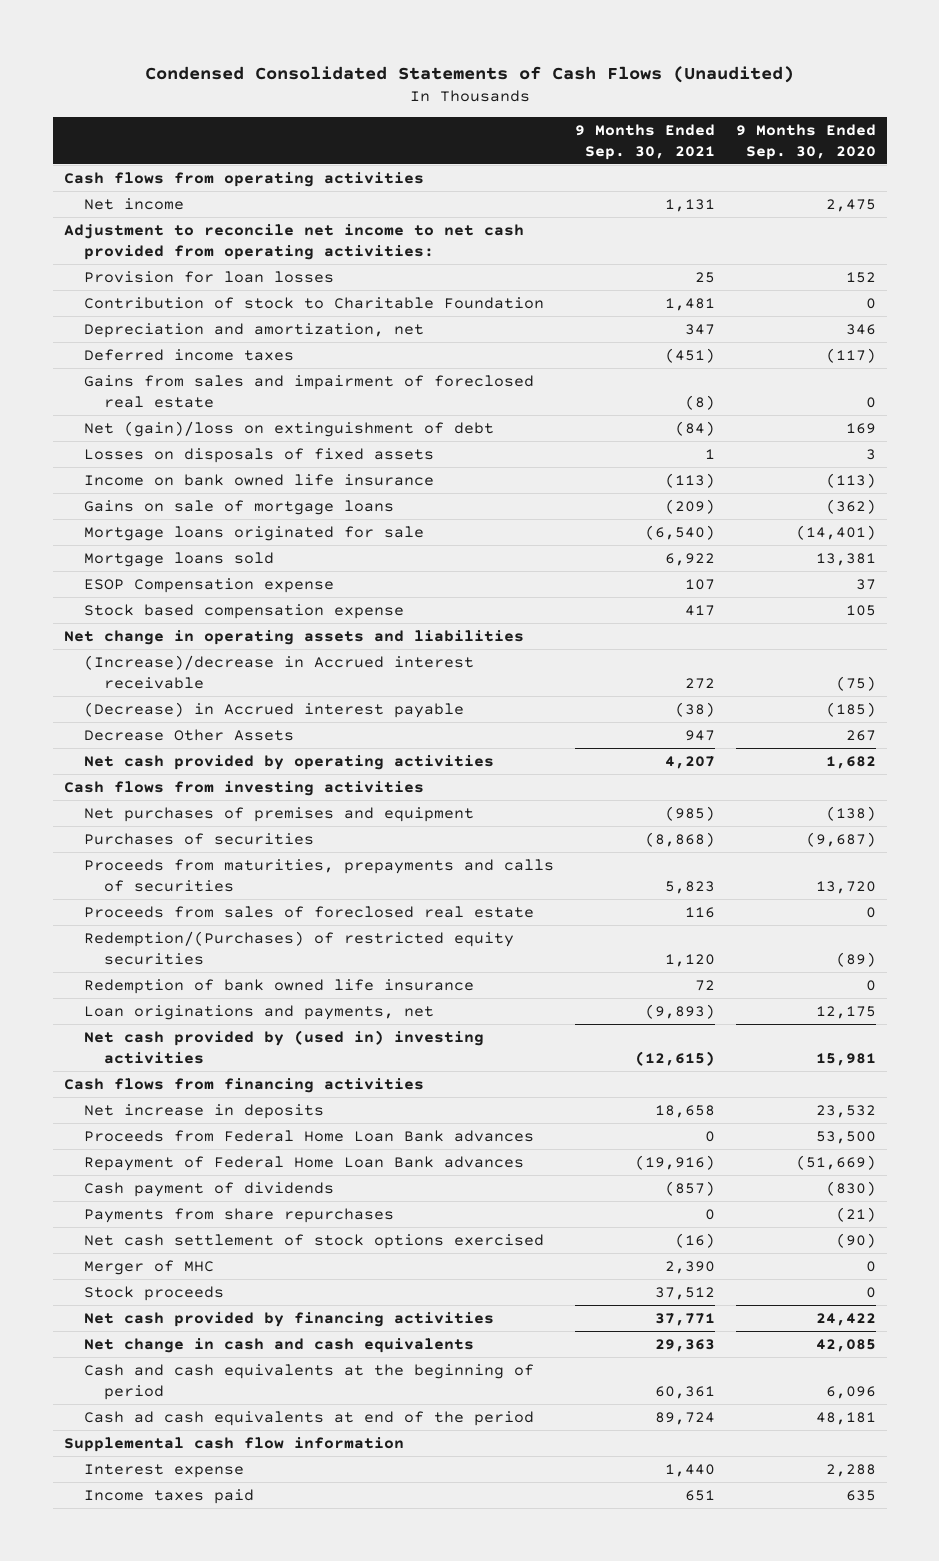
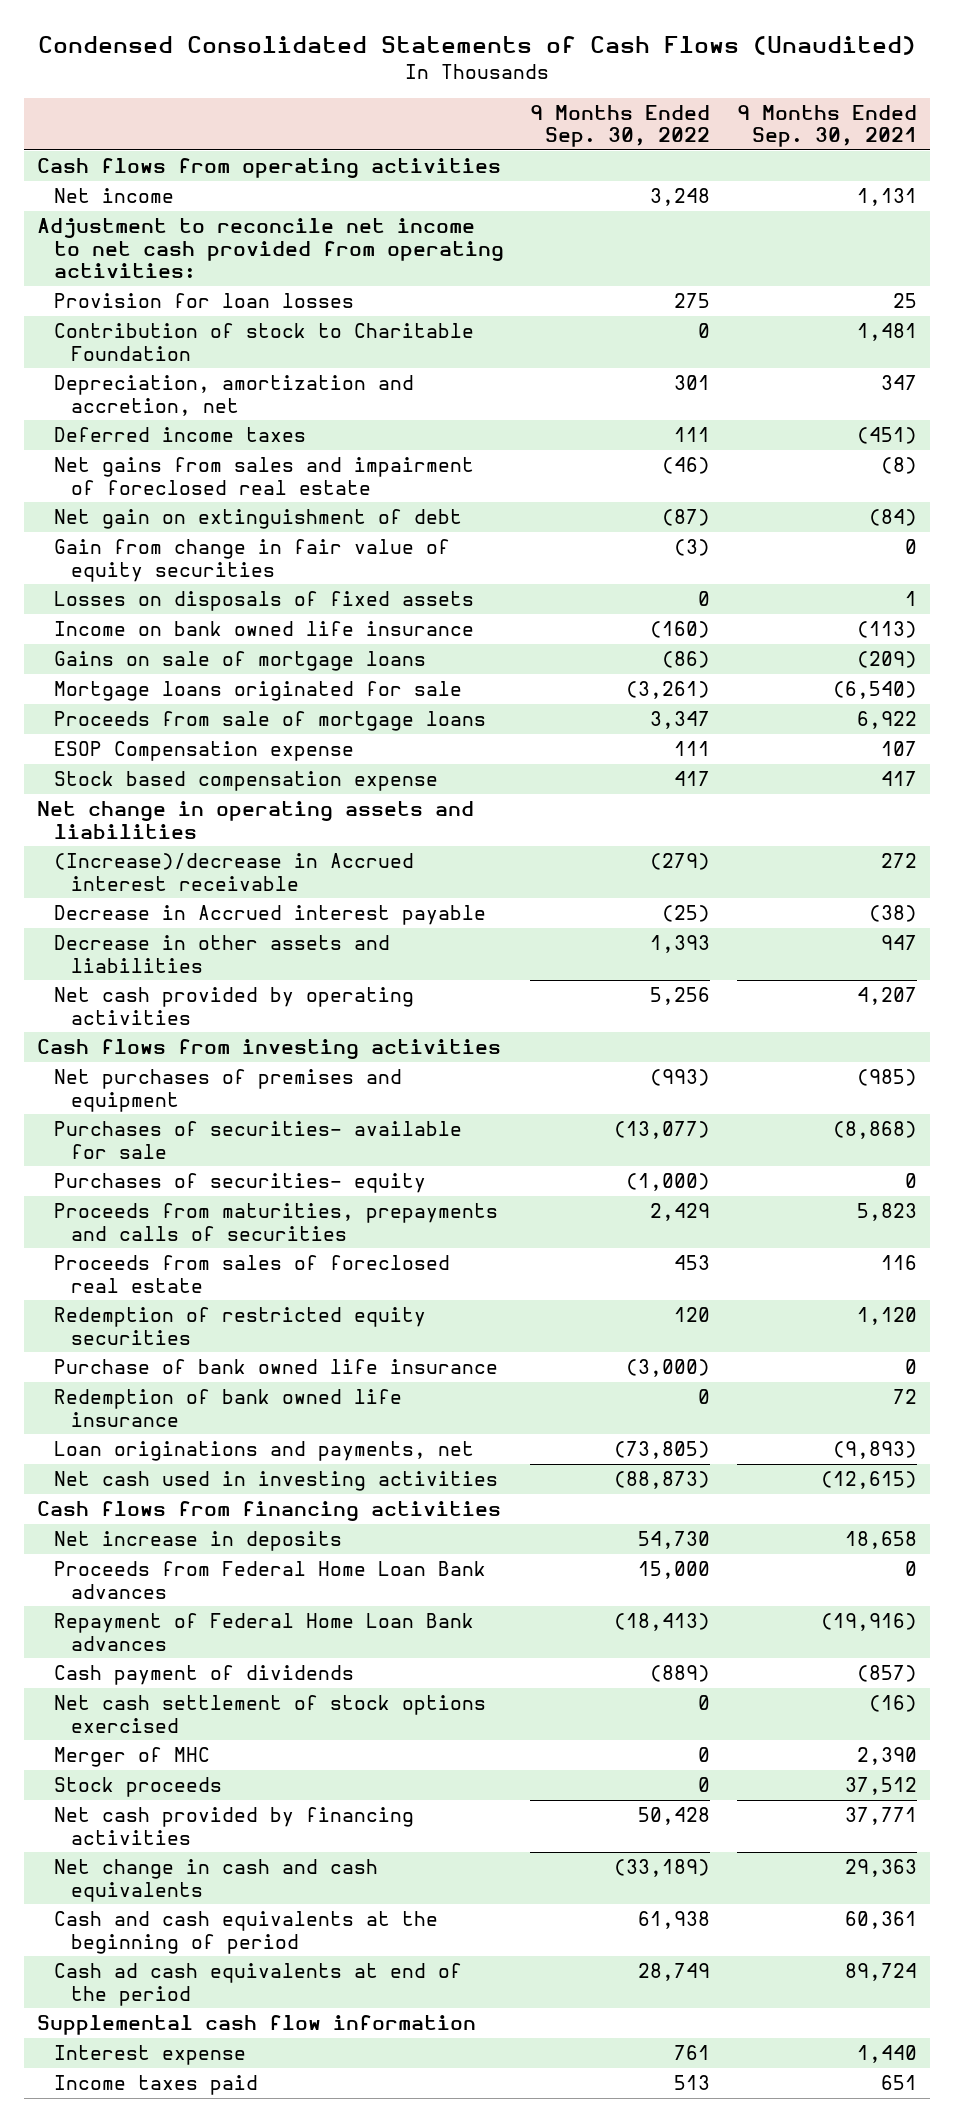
- | 9 Months Ended Sep. 30, 2021 | 9 Months Ended Sep. 30, 2020
+ | 9 Months Ended Sep. 30, 2022 | 9 Months Ended Sep. 30, 2021
- Depreciation and amortization, net | 347 | 346
+ Depreciation, amortization and accretion, net | 301 | 347
- Gains from sales and impairment of foreclosed real estate | (8) | 0
- Net (gain)/loss on extinguishment of debt | (84) | 169
+ Net gains from sales and impairment of foreclosed real estate | (46) | (8)
+ Net gain on extinguishment of debt | (87) | (84)
+ Gain from change in fair value of equity securities | (3) | 0
- Mortgage loans sold | 6,922 | 13,381
+ Proceeds from sale of mortgage loans | 3,347 | 6,922
- (Decrease) in Accrued interest payable | (38) | (185)
- Decrease Other Assets | 947 | 267
+ Decrease in Accrued interest payable | (25) | (38)
+ Decrease in other assets and liabilities | 1,393 | 947
- Purchases of securities | (8,868) | (9,687)
+ Purchases of securities- available for sale | (13,077) | (8,868)
+ Purchases of securities- equity | (1,000) | 0
- Redemption/(Purchases) of restricted equity securities | 1,120 | (89)
+ Redemption of restricted equity securities | 120 | 1,120
+ Purchase of bank owned life insurance | (3,000) | 0
- Net cash provided by (used in) investing activities | (12,615) | 15,981
+ Net cash used in investing activities | (88,873) | (12,615)
- Payments from share repurchases | 0 | (21)

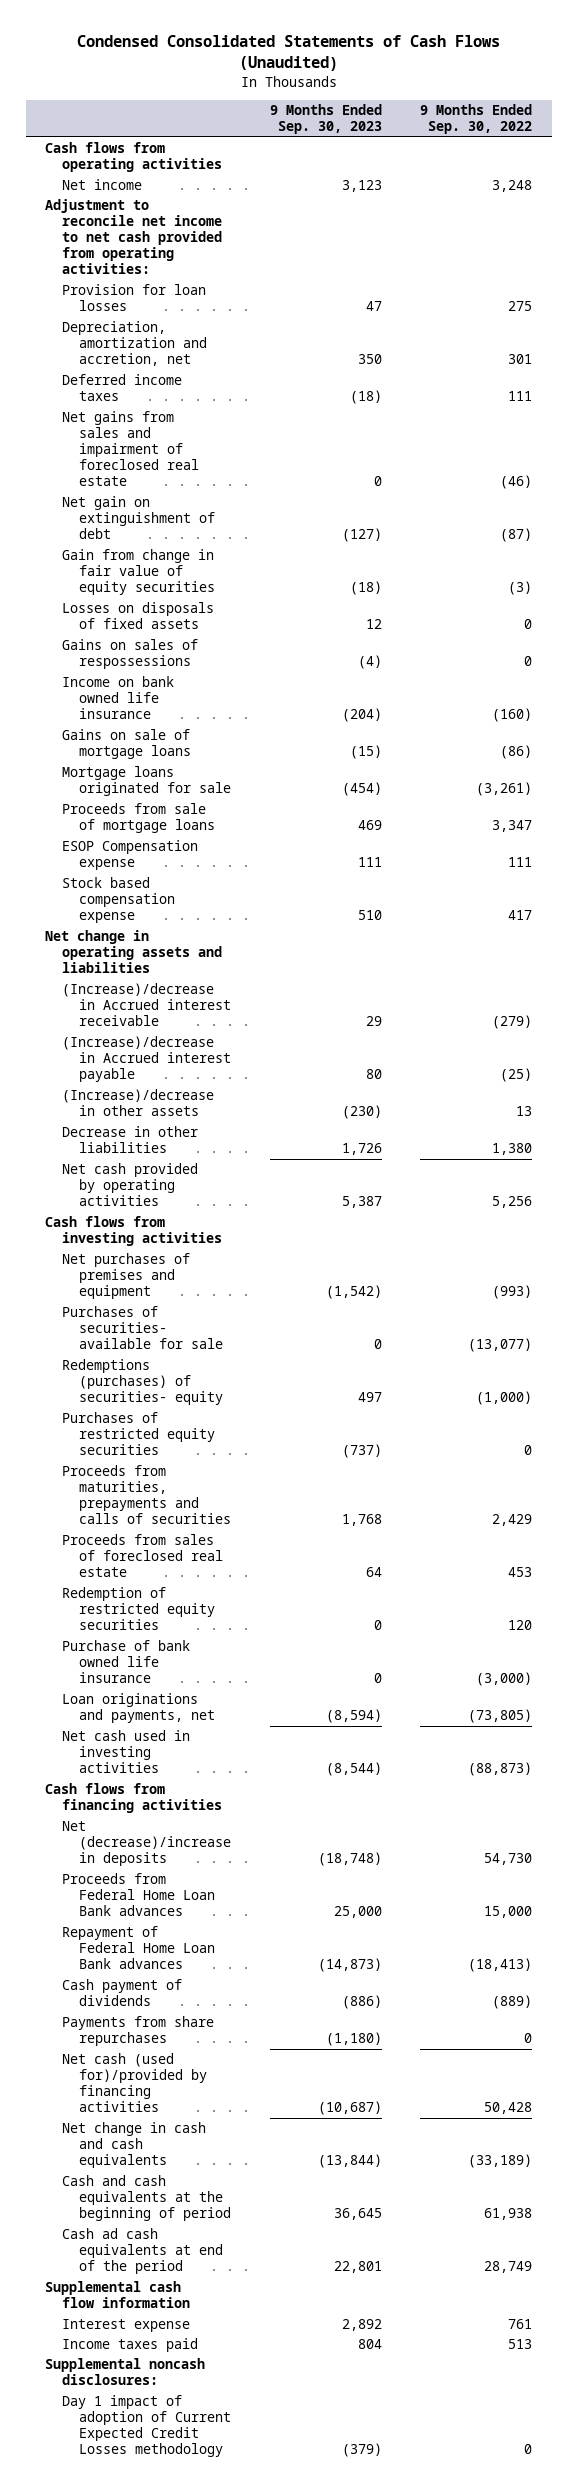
- | 9 Months Ended Sep. 30, 2022 | 9 Months Ended Sep. 30, 2021
+ | 9 Months Ended Sep. 30, 2023 | 9 Months Ended Sep. 30, 2022
- Contribution of stock to Charitable Foundation | 0 | 1,481
+ Gains on sales of respossessions | (4) | 0
- Decrease in Accrued interest payable | (25) | (38)
- Decrease in other assets and liabilities | 1,393 | 947
+ (Increase)/decrease in Accrued interest payable | 80 | (25)
+ (Increase)/decrease in other assets | (230) | 13
+ Decrease in other liabilities | 1,726 | 1,380
- Purchases of securities- equity | (1,000) | 0
+ Redemptions (purchases) of securities- equity | 497 | (1,000)
+ Purchases of restricted equity securities | (737) | 0
- Redemption of bank owned life insurance | 0 | 72
- Net increase in deposits | 54,730 | 18,658
+ Net (decrease)/increase in deposits | (18,748) | 54,730
- Net cash settlement of stock options exercised | 0 | (16)
- Merger of MHC | 0 | 2,390
- Stock proceeds | 0 | 37,512
- Net cash provided by financing activities | 50,428 | 37,771
+ Payments from share repurchases | (1,180) | 0
+ Net cash (used for)/provided by financing activities | (10,687) | 50,428
+ Supplemental noncash disclosures:
+ Day 1 impact of adoption of Current Expected Credit Losses methodology | (379) | 0

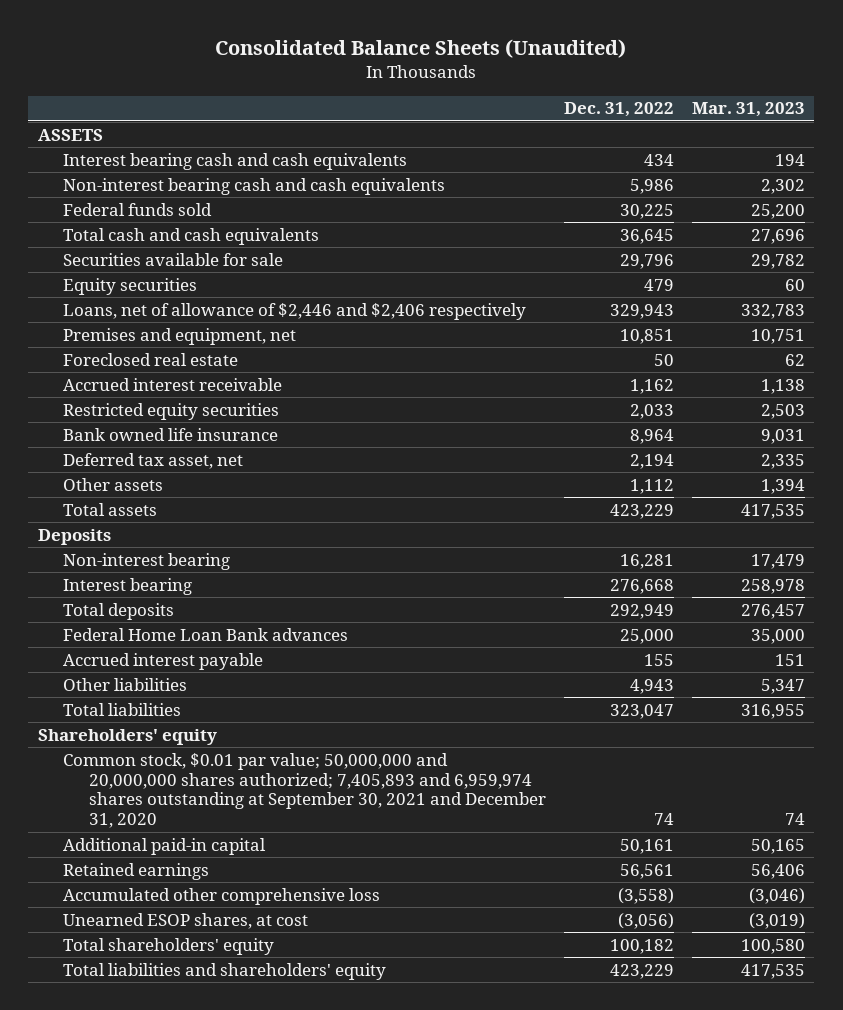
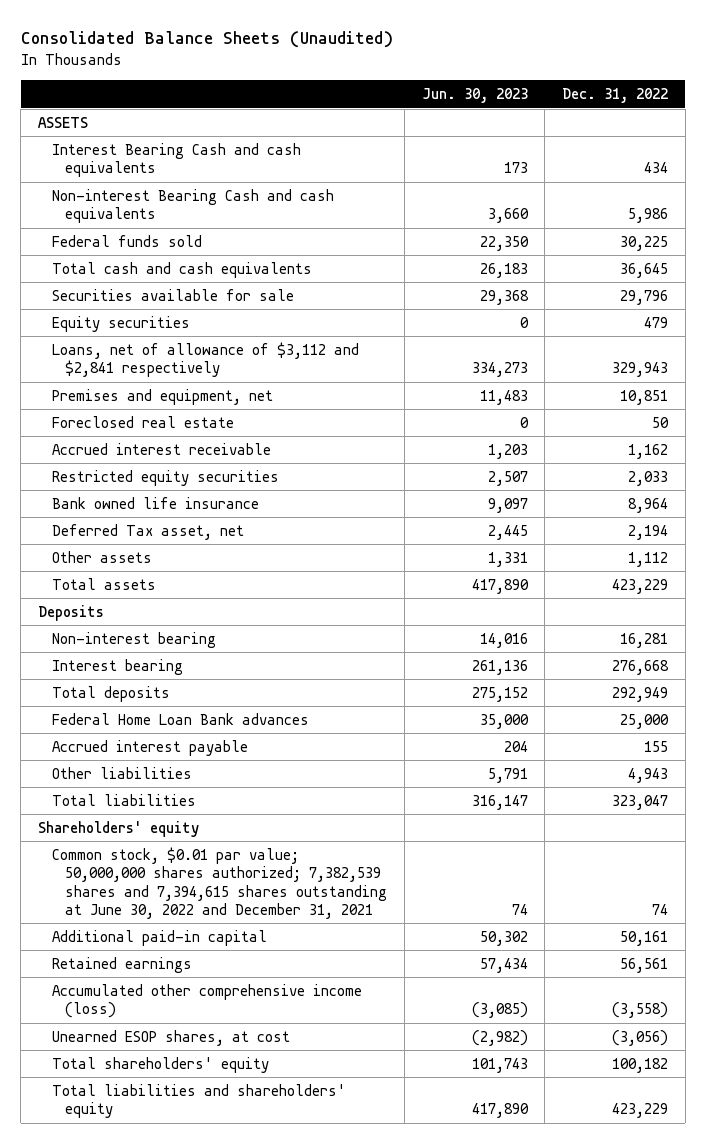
- | Dec. 31, 2022 | Mar. 31, 2023
+ | Jun. 30, 2023 | Dec. 31, 2022
- Interest bearing cash and cash equivalents | 434 | 194
- Non-interest bearing cash and cash equivalents | 5,986 | 2,302
+ Interest Bearing Cash and cash equivalents | 173 | 434
+ Non-interest Bearing Cash and cash equivalents | 3,660 | 5,986
- Loans, net of allowance of $2,446 and $2,406 respectively | 329,943 | 332,783
+ Loans, net of allowance of $3,112 and $2,841 respectively | 334,273 | 329,943
- Deferred tax asset, net | 2,194 | 2,335
+ Deferred Tax asset, net | 2,445 | 2,194
- Common stock, $0.01 par value; 50,000,000 and 20,000,000 shares authorized; 7,405,893 and 6,959,974 shares outstanding at September 30, 2021 and December 31, 2020 | 74 | 74
+ Common stock, $0.01 par value; 50,000,000 shares authorized; 7,382,539 shares and 7,394,615 shares outstanding at June 30, 2022 and December 31, 2021 | 74 | 74
- Accumulated other comprehensive loss | (3,558) | (3,046)
+ Accumulated other comprehensive income (loss) | (3,085) | (3,558)

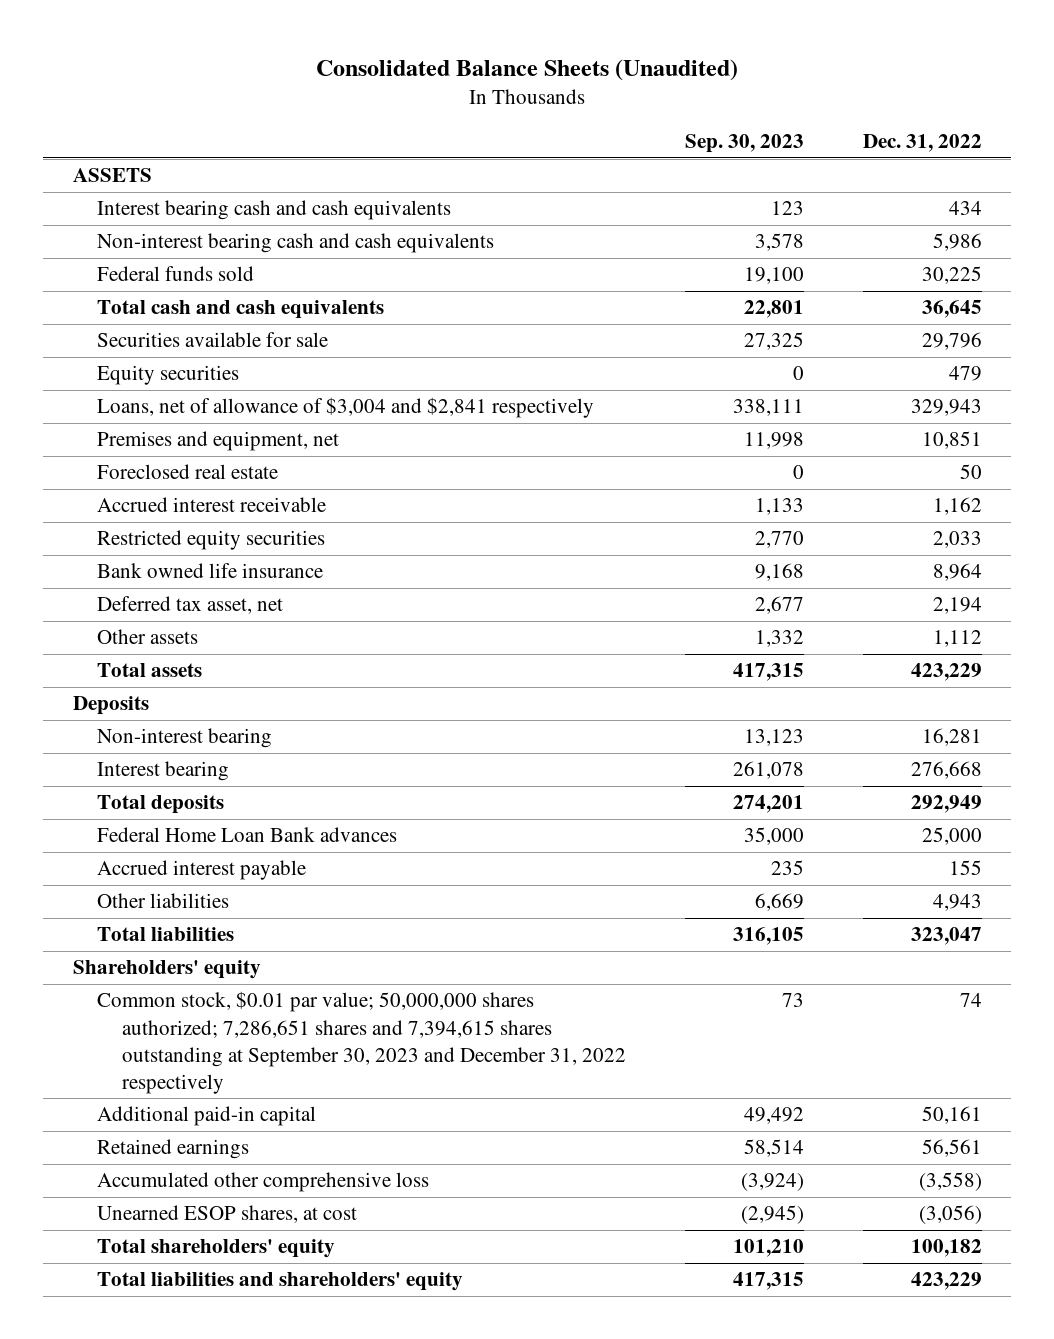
- | Jun. 30, 2023 | Dec. 31, 2022
+ | Sep. 30, 2023 | Dec. 31, 2022
- Interest Bearing Cash and cash equivalents | 173 | 434
- Non-interest Bearing Cash and cash equivalents | 3,660 | 5,986
+ Interest bearing cash and cash equivalents | 123 | 434
+ Non-interest bearing cash and cash equivalents | 3,578 | 5,986
- Loans, net of allowance of $3,112 and $2,841 respectively | 334,273 | 329,943
+ Loans, net of allowance of $3,004 and $2,841 respectively | 338,111 | 329,943
- Deferred Tax asset, net | 2,445 | 2,194
+ Deferred tax asset, net | 2,677 | 2,194
- Common stock, $0.01 par value; 50,000,000 shares authorized; 7,382,539 shares and 7,394,615 shares outstanding at June 30, 2022 and December 31, 2021 | 74 | 74
+ Common stock, $0.01 par value; 50,000,000 shares authorized; 7,286,651 shares and 7,394,615 shares outstanding at September 30, 2023 and December 31, 2022 respectively | 73 | 74
- Accumulated other comprehensive income (loss) | (3,085) | (3,558)
+ Accumulated other comprehensive loss | (3,924) | (3,558)

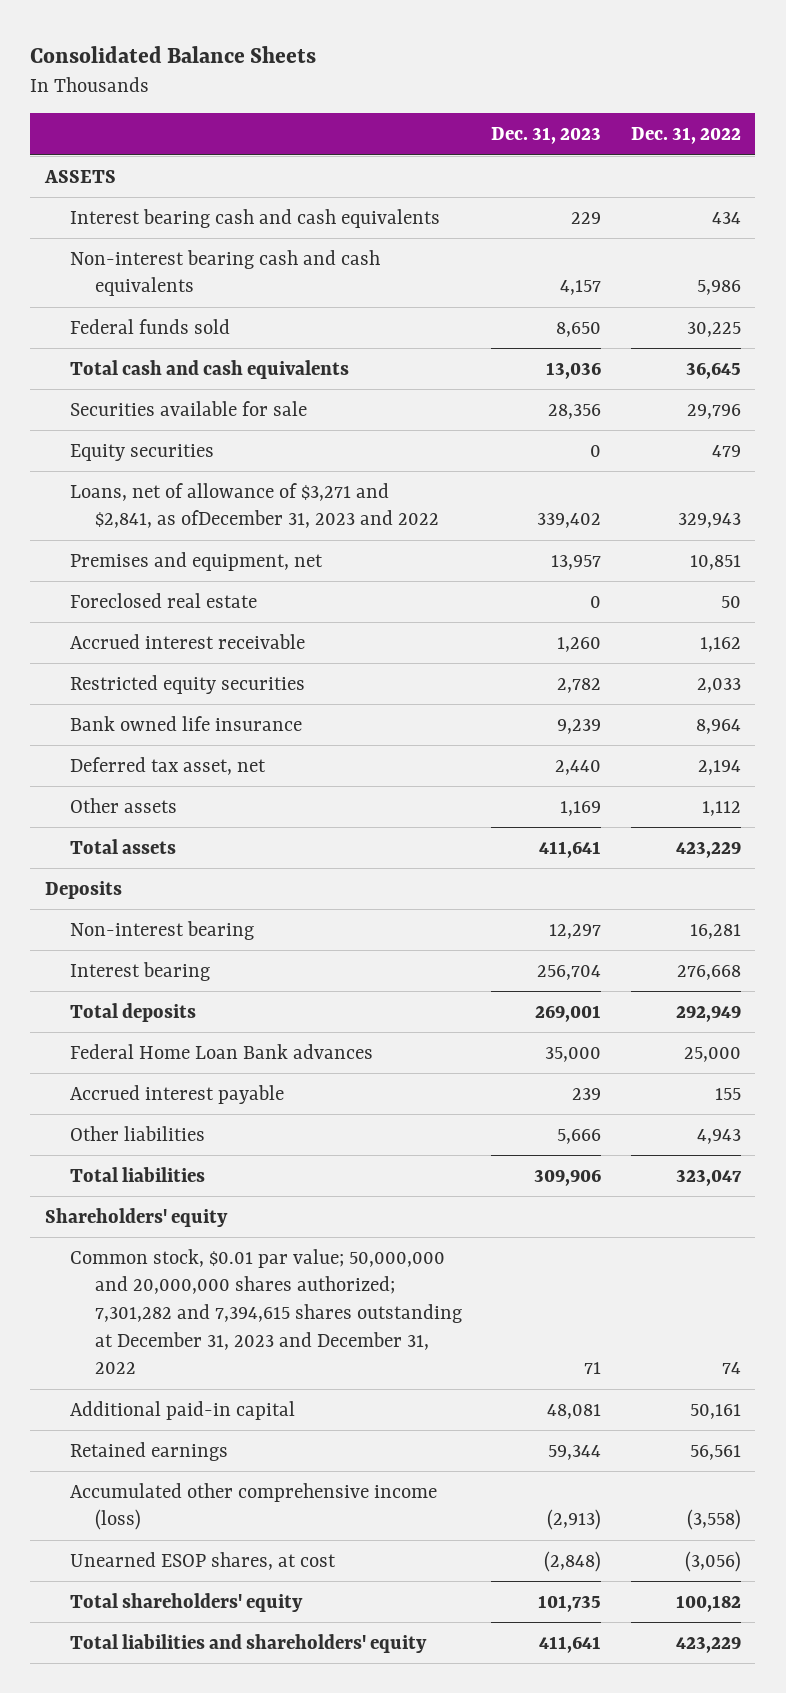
- Consolidated Balance Sheets (Unaudited)
+ Consolidated Balance Sheets
- | Sep. 30, 2023 | Dec. 31, 2022
+ | Dec. 31, 2023 | Dec. 31, 2022
- Loans, net of allowance of $3,004 and $2,841 respectively | 338,111 | 329,943
+ Loans, net of allowance of $3,271 and $2,841, as ofDecember 31, 2023 and 2022 | 339,402 | 329,943
- Common stock, $0.01 par value; 50,000,000 shares authorized; 7,286,651 shares and 7,394,615 shares outstanding at September 30, 2023 and December 31, 2022 respectively | 73 | 74
+ Common stock, $0.01 par value; 50,000,000 and 20,000,000 shares authorized; 7,301,282 and 7,394,615 shares outstanding at December 31, 2023 and December 31, 2022 | 71 | 74
- Accumulated other comprehensive loss | (3,924) | (3,558)
+ Accumulated other comprehensive income (loss) | (2,913) | (3,558)

